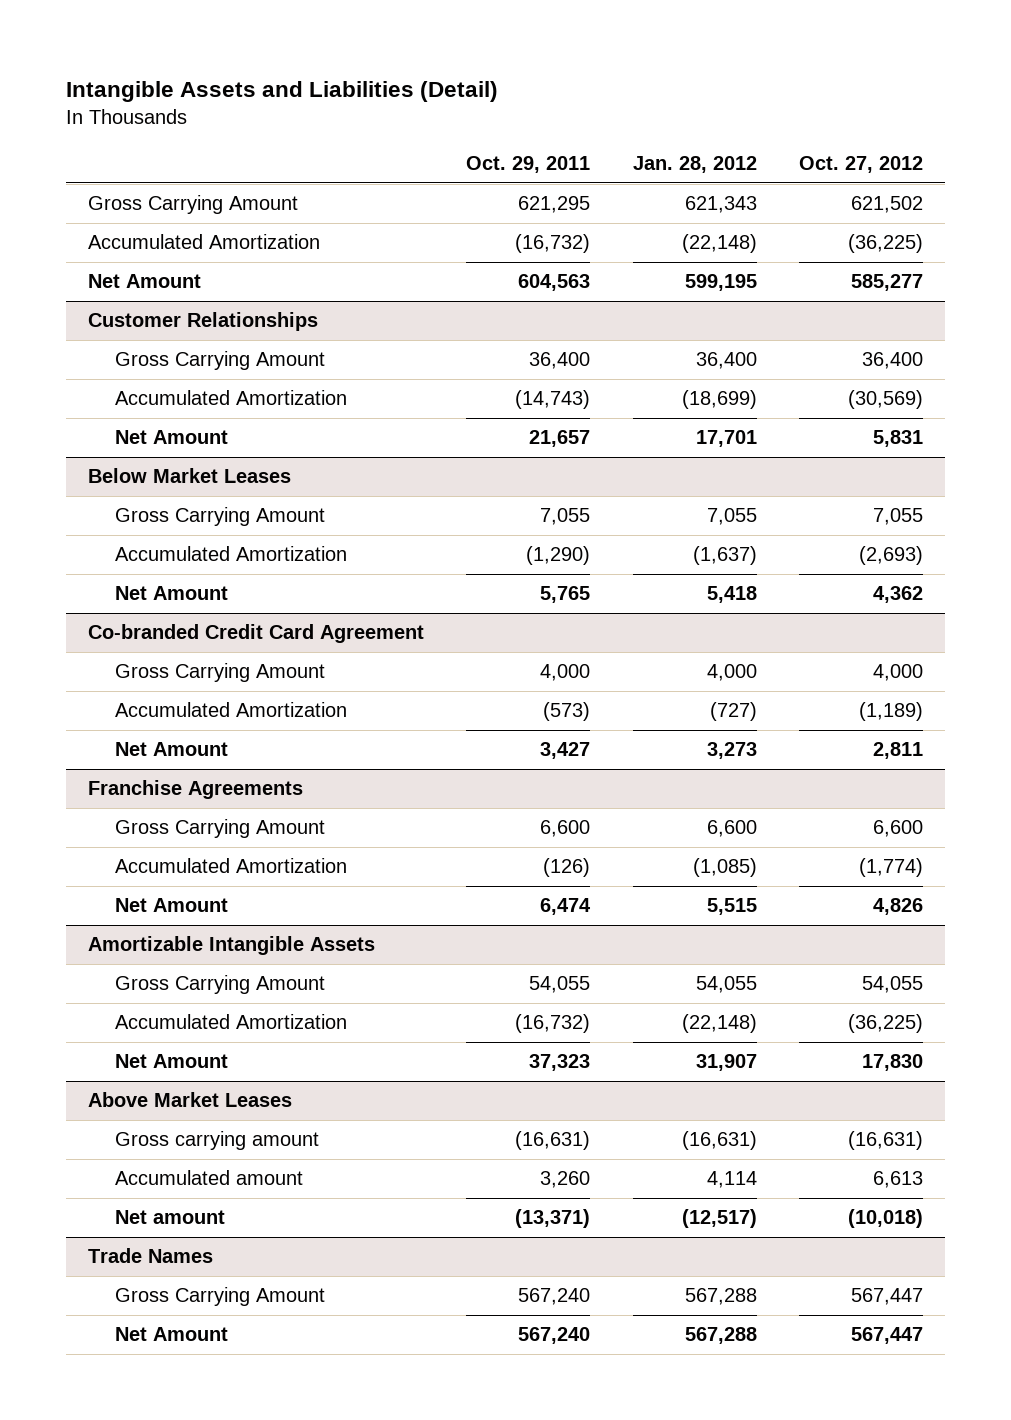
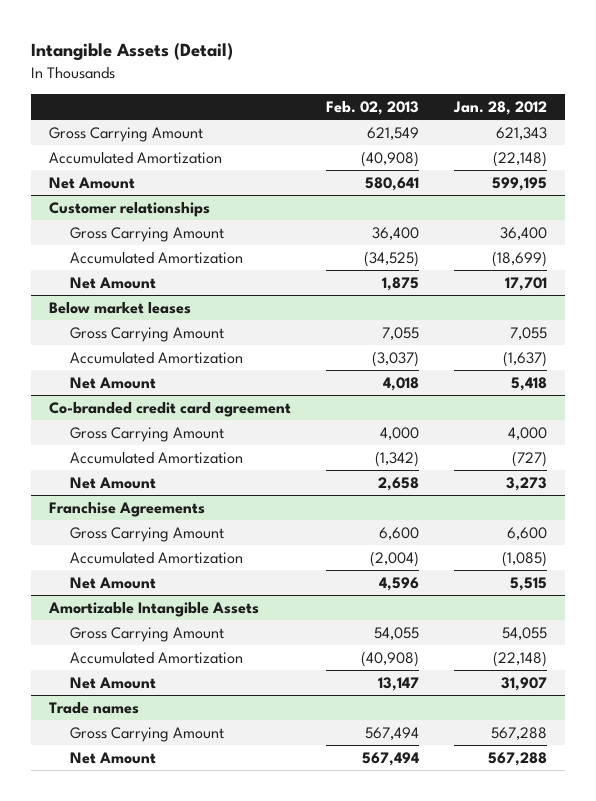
- Intangible Assets and Liabilities (Detail)
+ Intangible Assets (Detail)
- | Oct. 29, 2011 | Jan. 28, 2012 | Oct. 27, 2012
+ | Feb. 02, 2013 | Jan. 28, 2012
- Customer Relationships
+ Customer relationships
- Below Market Leases
+ Below market leases
- Co-branded Credit Card Agreement
+ Co-branded credit card agreement
- Above Market Leases
- Gross carrying amount | (16,631) | (16,631) | (16,631)
- Accumulated amount | 3,260 | 4,114 | 6,613
- Net amount | (13,371) | (12,517) | (10,018)
- Trade Names
+ Trade names

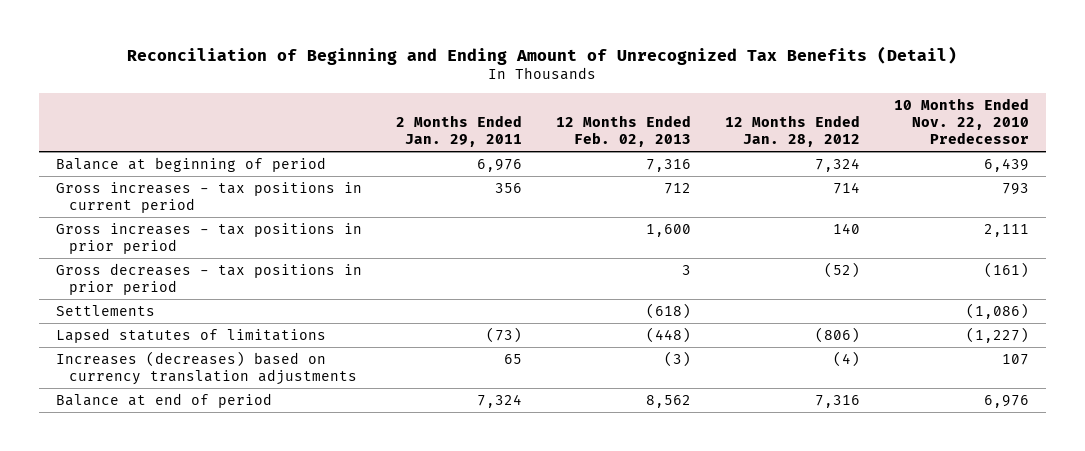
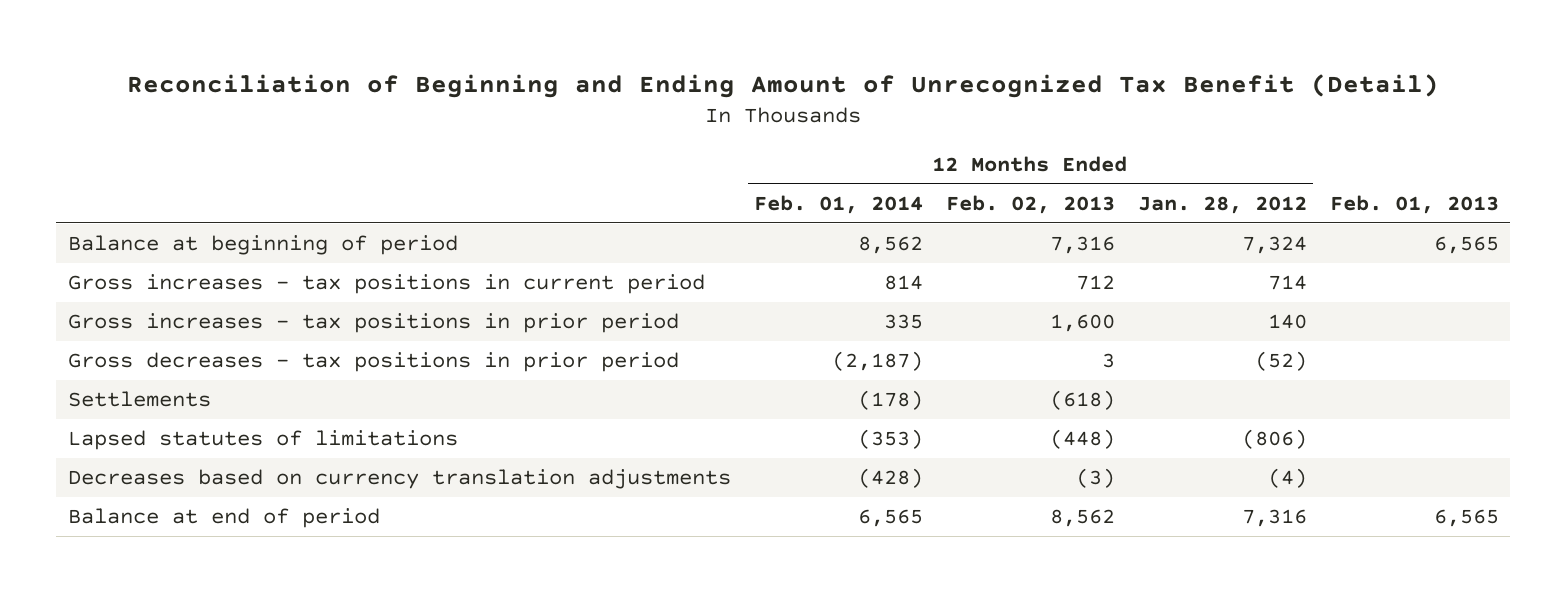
- Reconciliation of Beginning and Ending Amount of Unrecognized Tax Benefits (Detail)
+ Reconciliation of Beginning and Ending Amount of Unrecognized Tax Benefit (Detail)
- | 2 Months Ended Jan. 29, 2011 | 12 Months Ended Feb. 02, 2013 | 12 Months Ended Jan. 28, 2012 | 10 Months Ended Nov. 22, 2010 Predecessor
+ | 12 Months Ended Feb. 01, 2014 | 12 Months Ended Feb. 02, 2013 | 12 Months Ended Jan. 28, 2012 | Feb. 01, 2013
- Increases (decreases) based on currency translation adjustments | 65 | (3) | (4) | 107
+ Decreases based on currency translation adjustments | (428) | (3) | (4) |

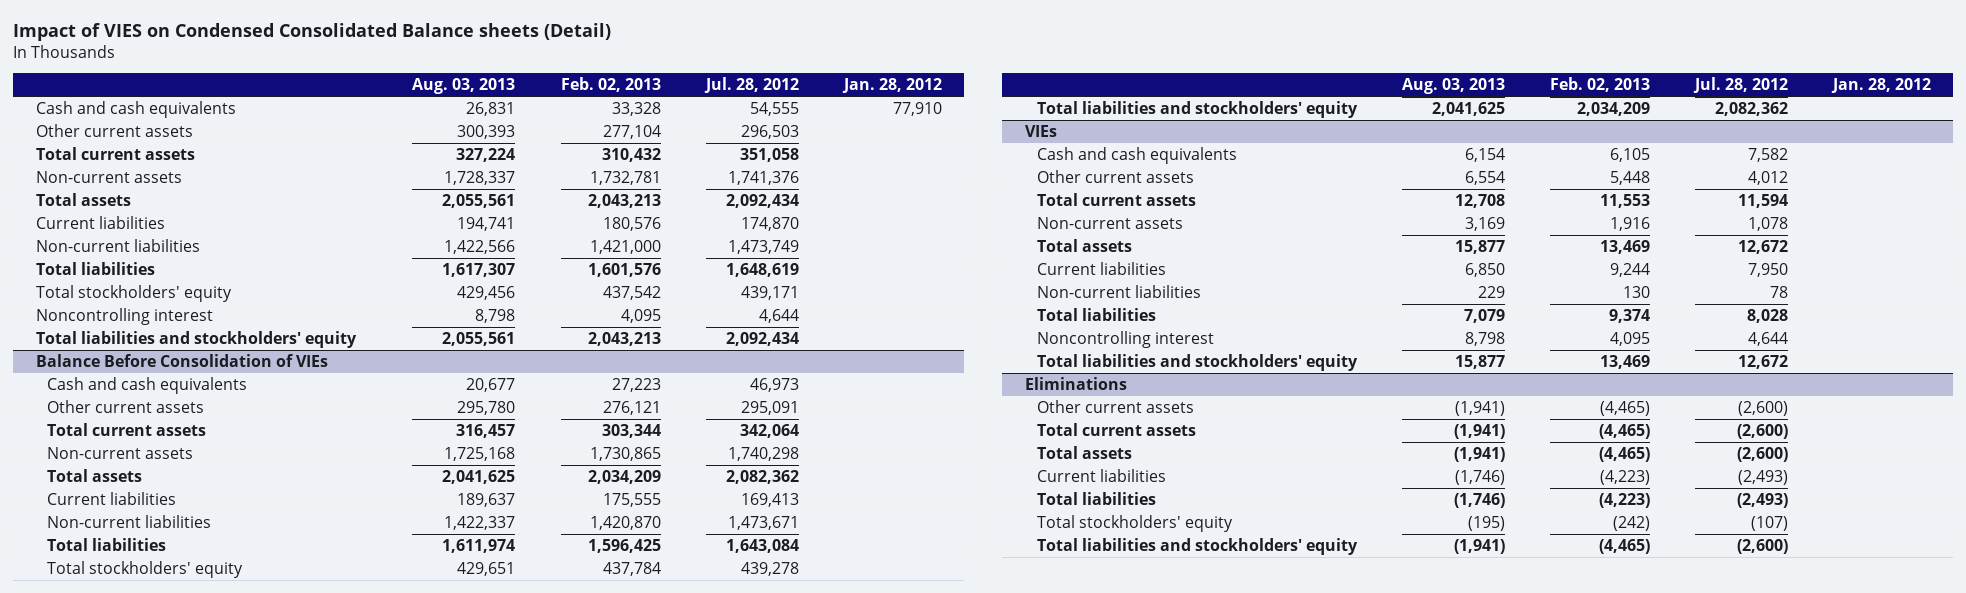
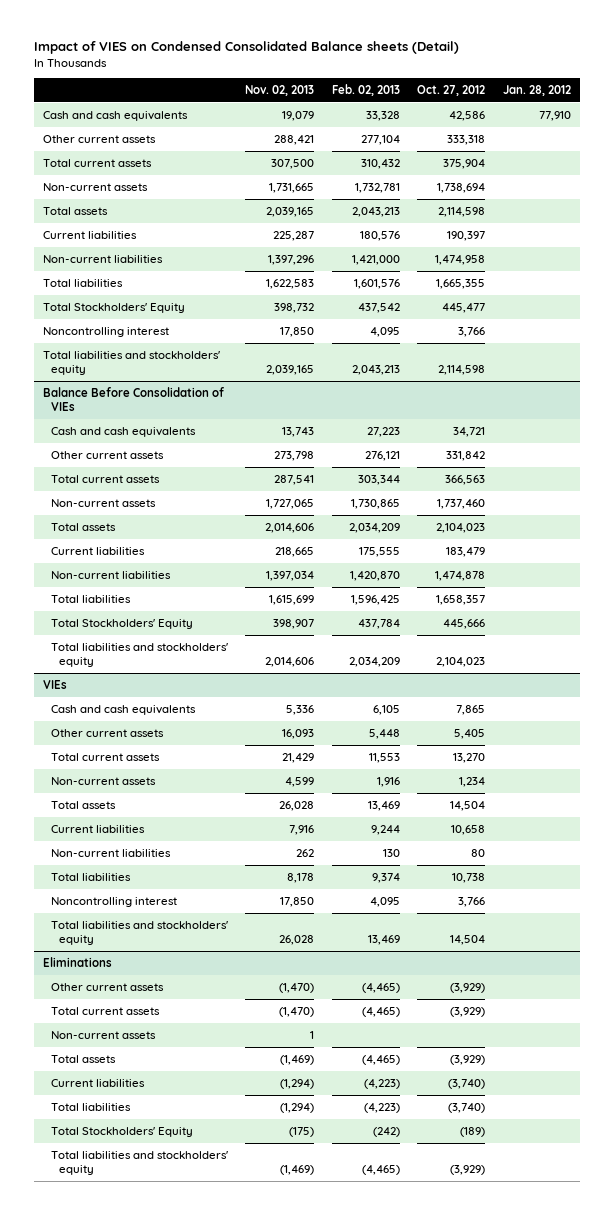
- | Aug. 03, 2013 | Feb. 02, 2013 | Jul. 28, 2012 | Jan. 28, 2012
+ | Nov. 02, 2013 | Feb. 02, 2013 | Oct. 27, 2012 | Jan. 28, 2012
- Total stockholders' equity | 429,456 | 437,542 | 439,171 |
+ Total Stockholders' Equity | 398,732 | 437,542 | 445,477 |
@ Balance Before Consolidation of VIEs
- Total stockholders' equity | 429,651 | 437,784 | 439,278 |
+ Total Stockholders' Equity | 398,907 | 437,784 | 445,666 |
@ Eliminations
+ Non-current assets | 1 | | |
- Total stockholders' equity | (195) | (242) | (107) |
+ Total Stockholders' Equity | (175) | (242) | (189) |

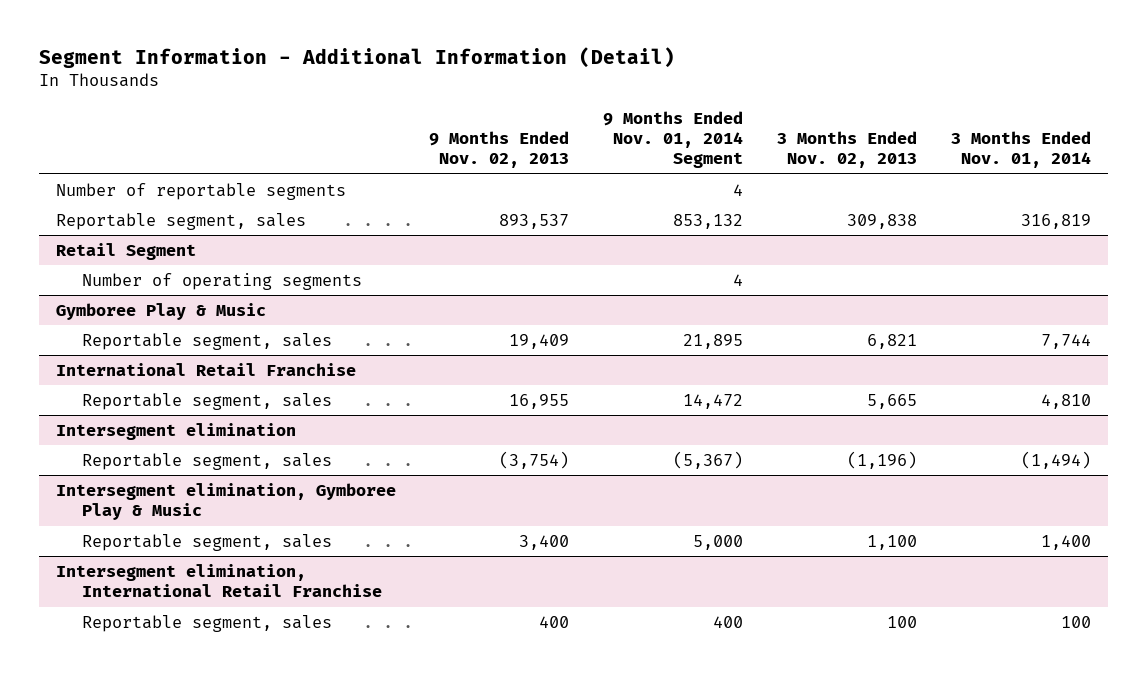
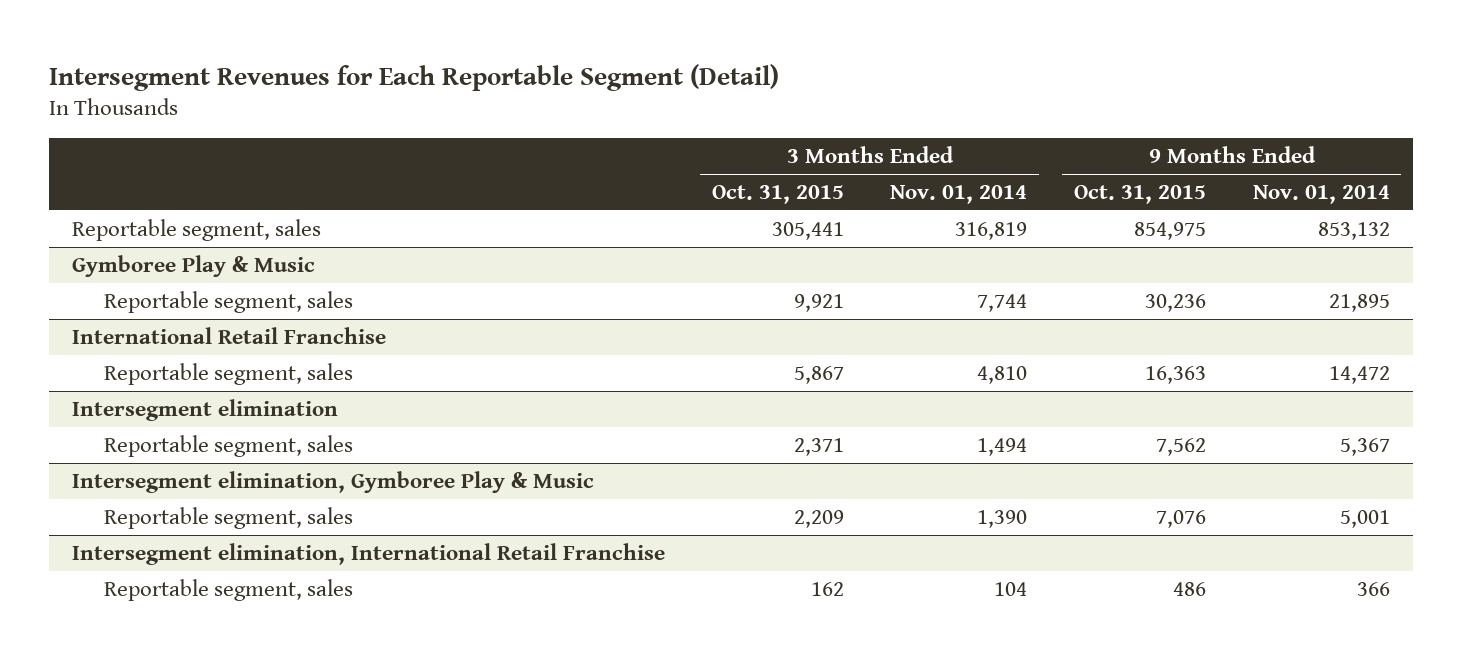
- Segment Information - Additional Information (Detail)
+ Intersegment Revenues for Each Reportable Segment (Detail)
- | 9 Months Ended Nov. 02, 2013 | 9 Months Ended Nov. 01, 2014 Segment | 3 Months Ended Nov. 02, 2013 | 3 Months Ended Nov. 01, 2014
+ | 3 Months Ended Oct. 31, 2015 | 3 Months Ended Nov. 01, 2014 | 9 Months Ended Oct. 31, 2015 | 9 Months Ended Nov. 01, 2014
- Number of reportable segments | | 4 | |
- Retail Segment
- Number of operating segments | | 4 | |
@ Intersegment elimination
- Reportable segment, sales | (3,754) | (5,367) | (1,196) | (1,494)
+ Reportable segment, sales | 2,371 | 1,494 | 7,562 | 5,367
@ Intersegment elimination, Gymboree Play & Music
- Reportable segment, sales | 3,400 | 5,000 | 1,100 | 1,400
+ Reportable segment, sales | 2,209 | 1,390 | 7,076 | 5,001
@ Intersegment elimination, International Retail Franchise
- Reportable segment, sales | 400 | 400 | 100 | 100
+ Reportable segment, sales | 162 | 104 | 486 | 366

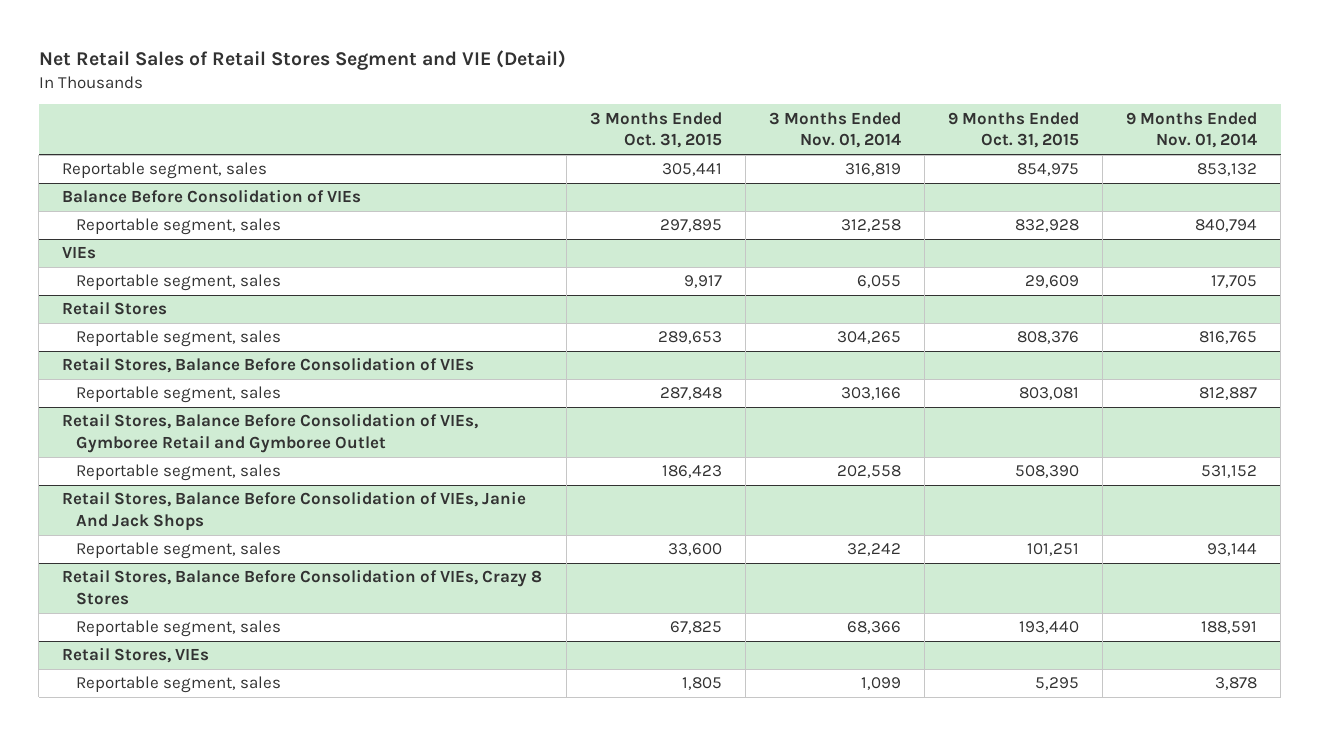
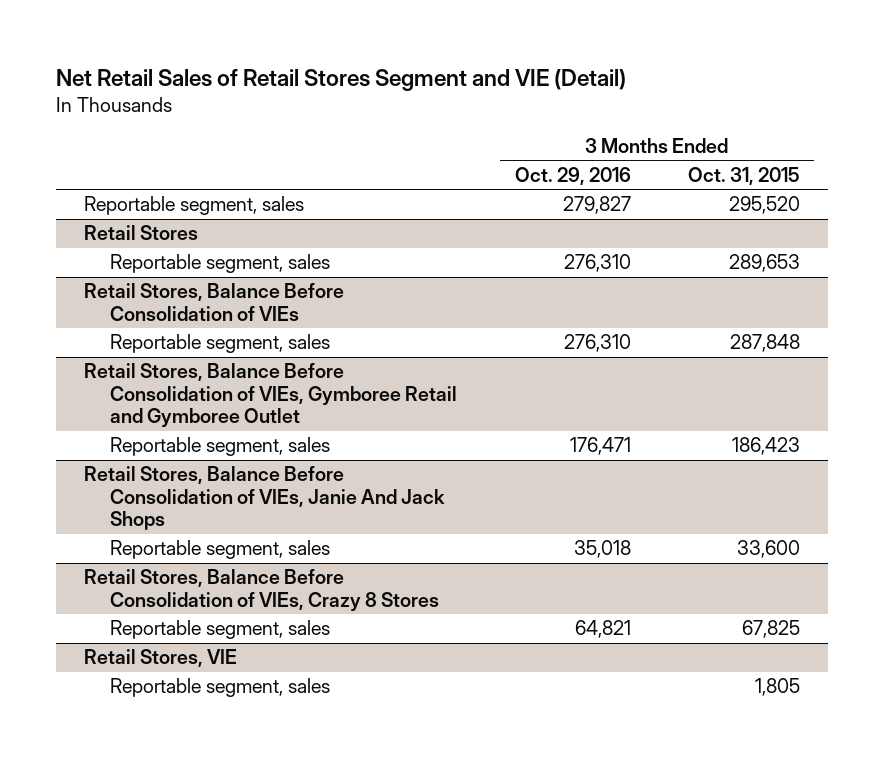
- | 3 Months Ended Oct. 31, 2015 | 3 Months Ended Nov. 01, 2014 | 9 Months Ended Oct. 31, 2015 | 9 Months Ended Nov. 01, 2014
+ | 3 Months Ended Oct. 29, 2016 | 3 Months Ended Oct. 31, 2015
- Reportable segment, sales | 305,441 | 316,819 | 854,975 | 853,132
- Balance Before Consolidation of VIEs
- Reportable segment, sales | 297,895 | 312,258 | 832,928 | 840,794
- VIEs
- Reportable segment, sales | 9,917 | 6,055 | 29,609 | 17,705
+ Reportable segment, sales | 279,827 | 295,520
- Retail Stores, VIEs
+ Retail Stores, VIE

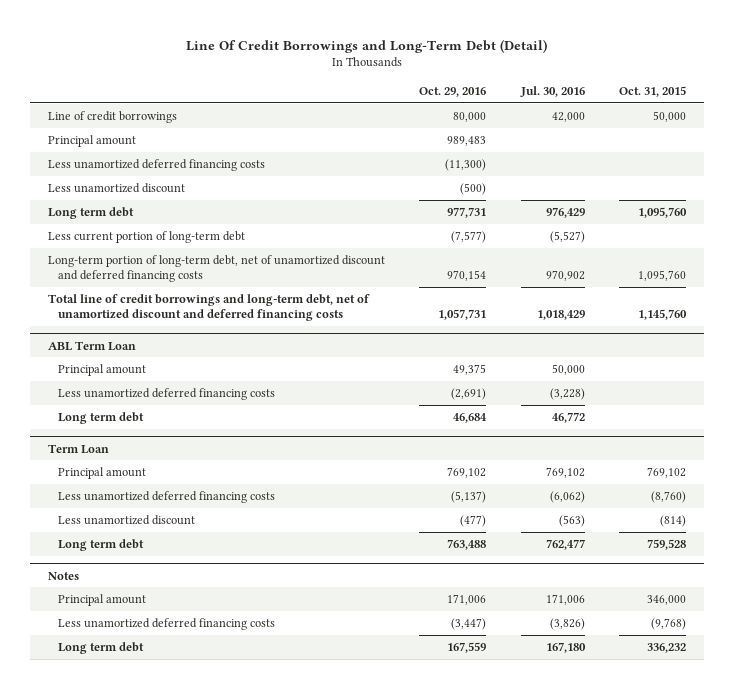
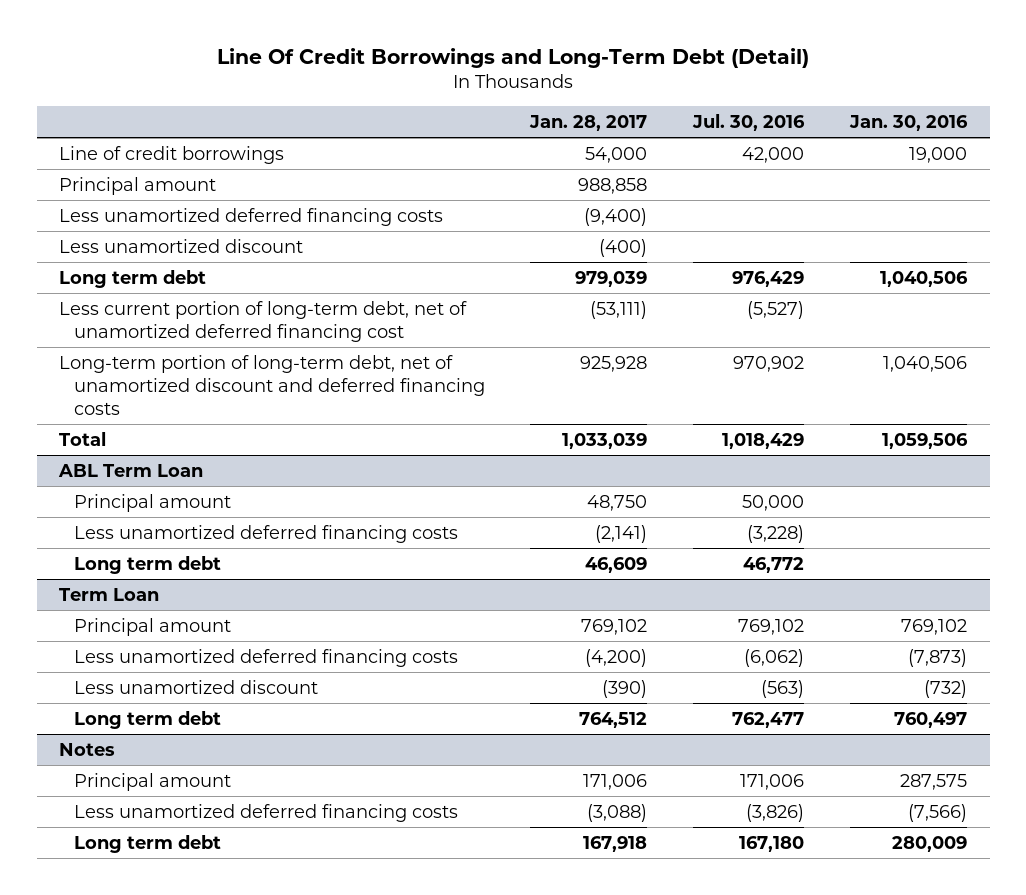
- | Oct. 29, 2016 | Jul. 30, 2016 | Oct. 31, 2015
+ | Jan. 28, 2017 | Jul. 30, 2016 | Jan. 30, 2016
- Less current portion of long-term debt | (7,577) | (5,527) |
+ Less current portion of long-term debt, net of unamortized deferred financing cost | (53,111) | (5,527) |
- Total line of credit borrowings and long-term debt, net of unamortized discount and deferred financing costs | 1,057,731 | 1,018,429 | 1,145,760
+ Total | 1,033,039 | 1,018,429 | 1,059,506

